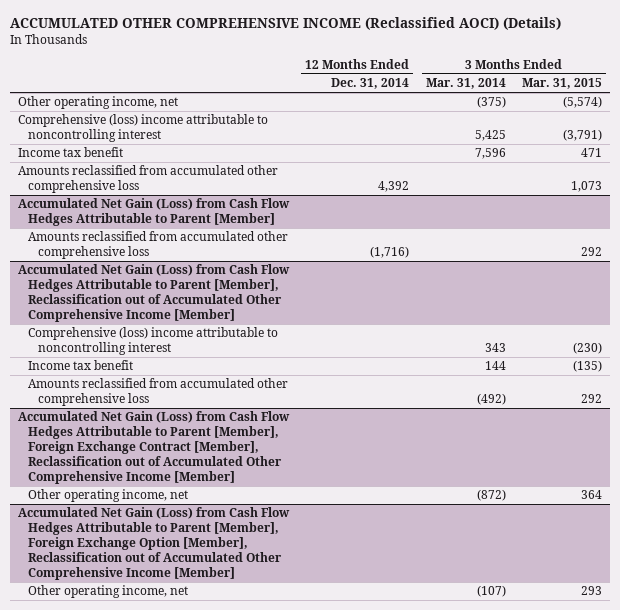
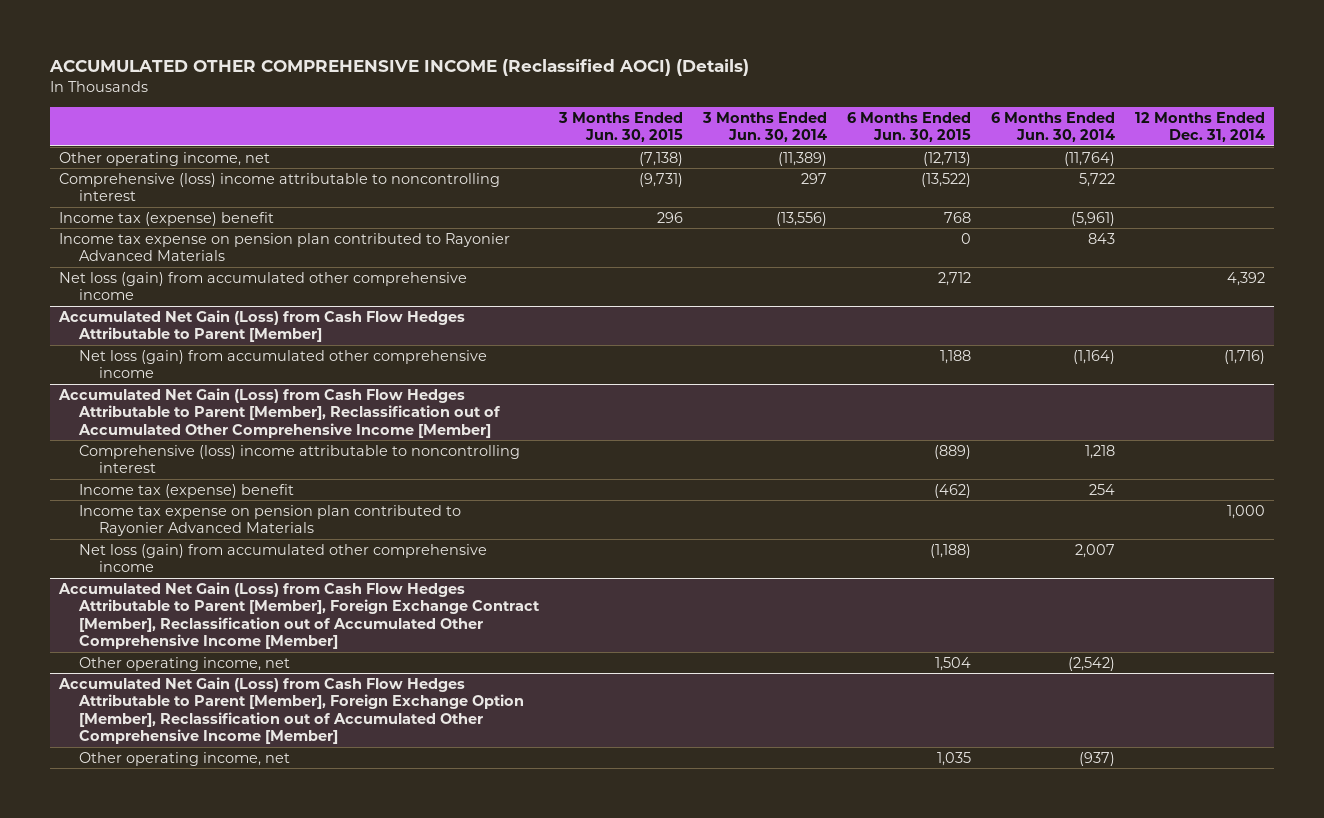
- | 12 Months Ended Dec. 31, 2014 | 3 Months Ended Mar. 31, 2014 | 3 Months Ended Mar. 31, 2015
+ | 3 Months Ended Jun. 30, 2015 | 3 Months Ended Jun. 30, 2014 | 6 Months Ended Jun. 30, 2015 | 6 Months Ended Jun. 30, 2014 | 12 Months Ended Dec. 31, 2014
- Income tax benefit | | 7,596 | 471
- Amounts reclassified from accumulated other comprehensive loss | 4,392 | | 1,073
+ Income tax (expense) benefit | 296 | (13,556) | 768 | (5,961) |
+ Income tax expense on pension plan contributed to Rayonier Advanced Materials | | | 0 | 843 |
+ Net loss (gain) from accumulated other comprehensive income | | | 2,712 | | 4,392
@ Accumulated Net Gain (Loss) from Cash Flow Hedges Attributable to Parent [Member]
- Amounts reclassified from accumulated other comprehensive loss | (1,716) | | 292
+ Net loss (gain) from accumulated other comprehensive income | | | 1,188 | (1,164) | (1,716)
@ Accumulated Net Gain (Loss) from Cash Flow Hedges Attributable to Parent [Member], Reclassification out of Accumulated Other Comprehensive Income [Member]
- Income tax benefit | | 144 | (135)
- Amounts reclassified from accumulated other comprehensive loss | | (492) | 292
+ Income tax (expense) benefit | | | (462) | 254 |
+ Income tax expense on pension plan contributed to Rayonier Advanced Materials | | | | | 1,000
+ Net loss (gain) from accumulated other comprehensive income | | | (1,188) | 2,007 |

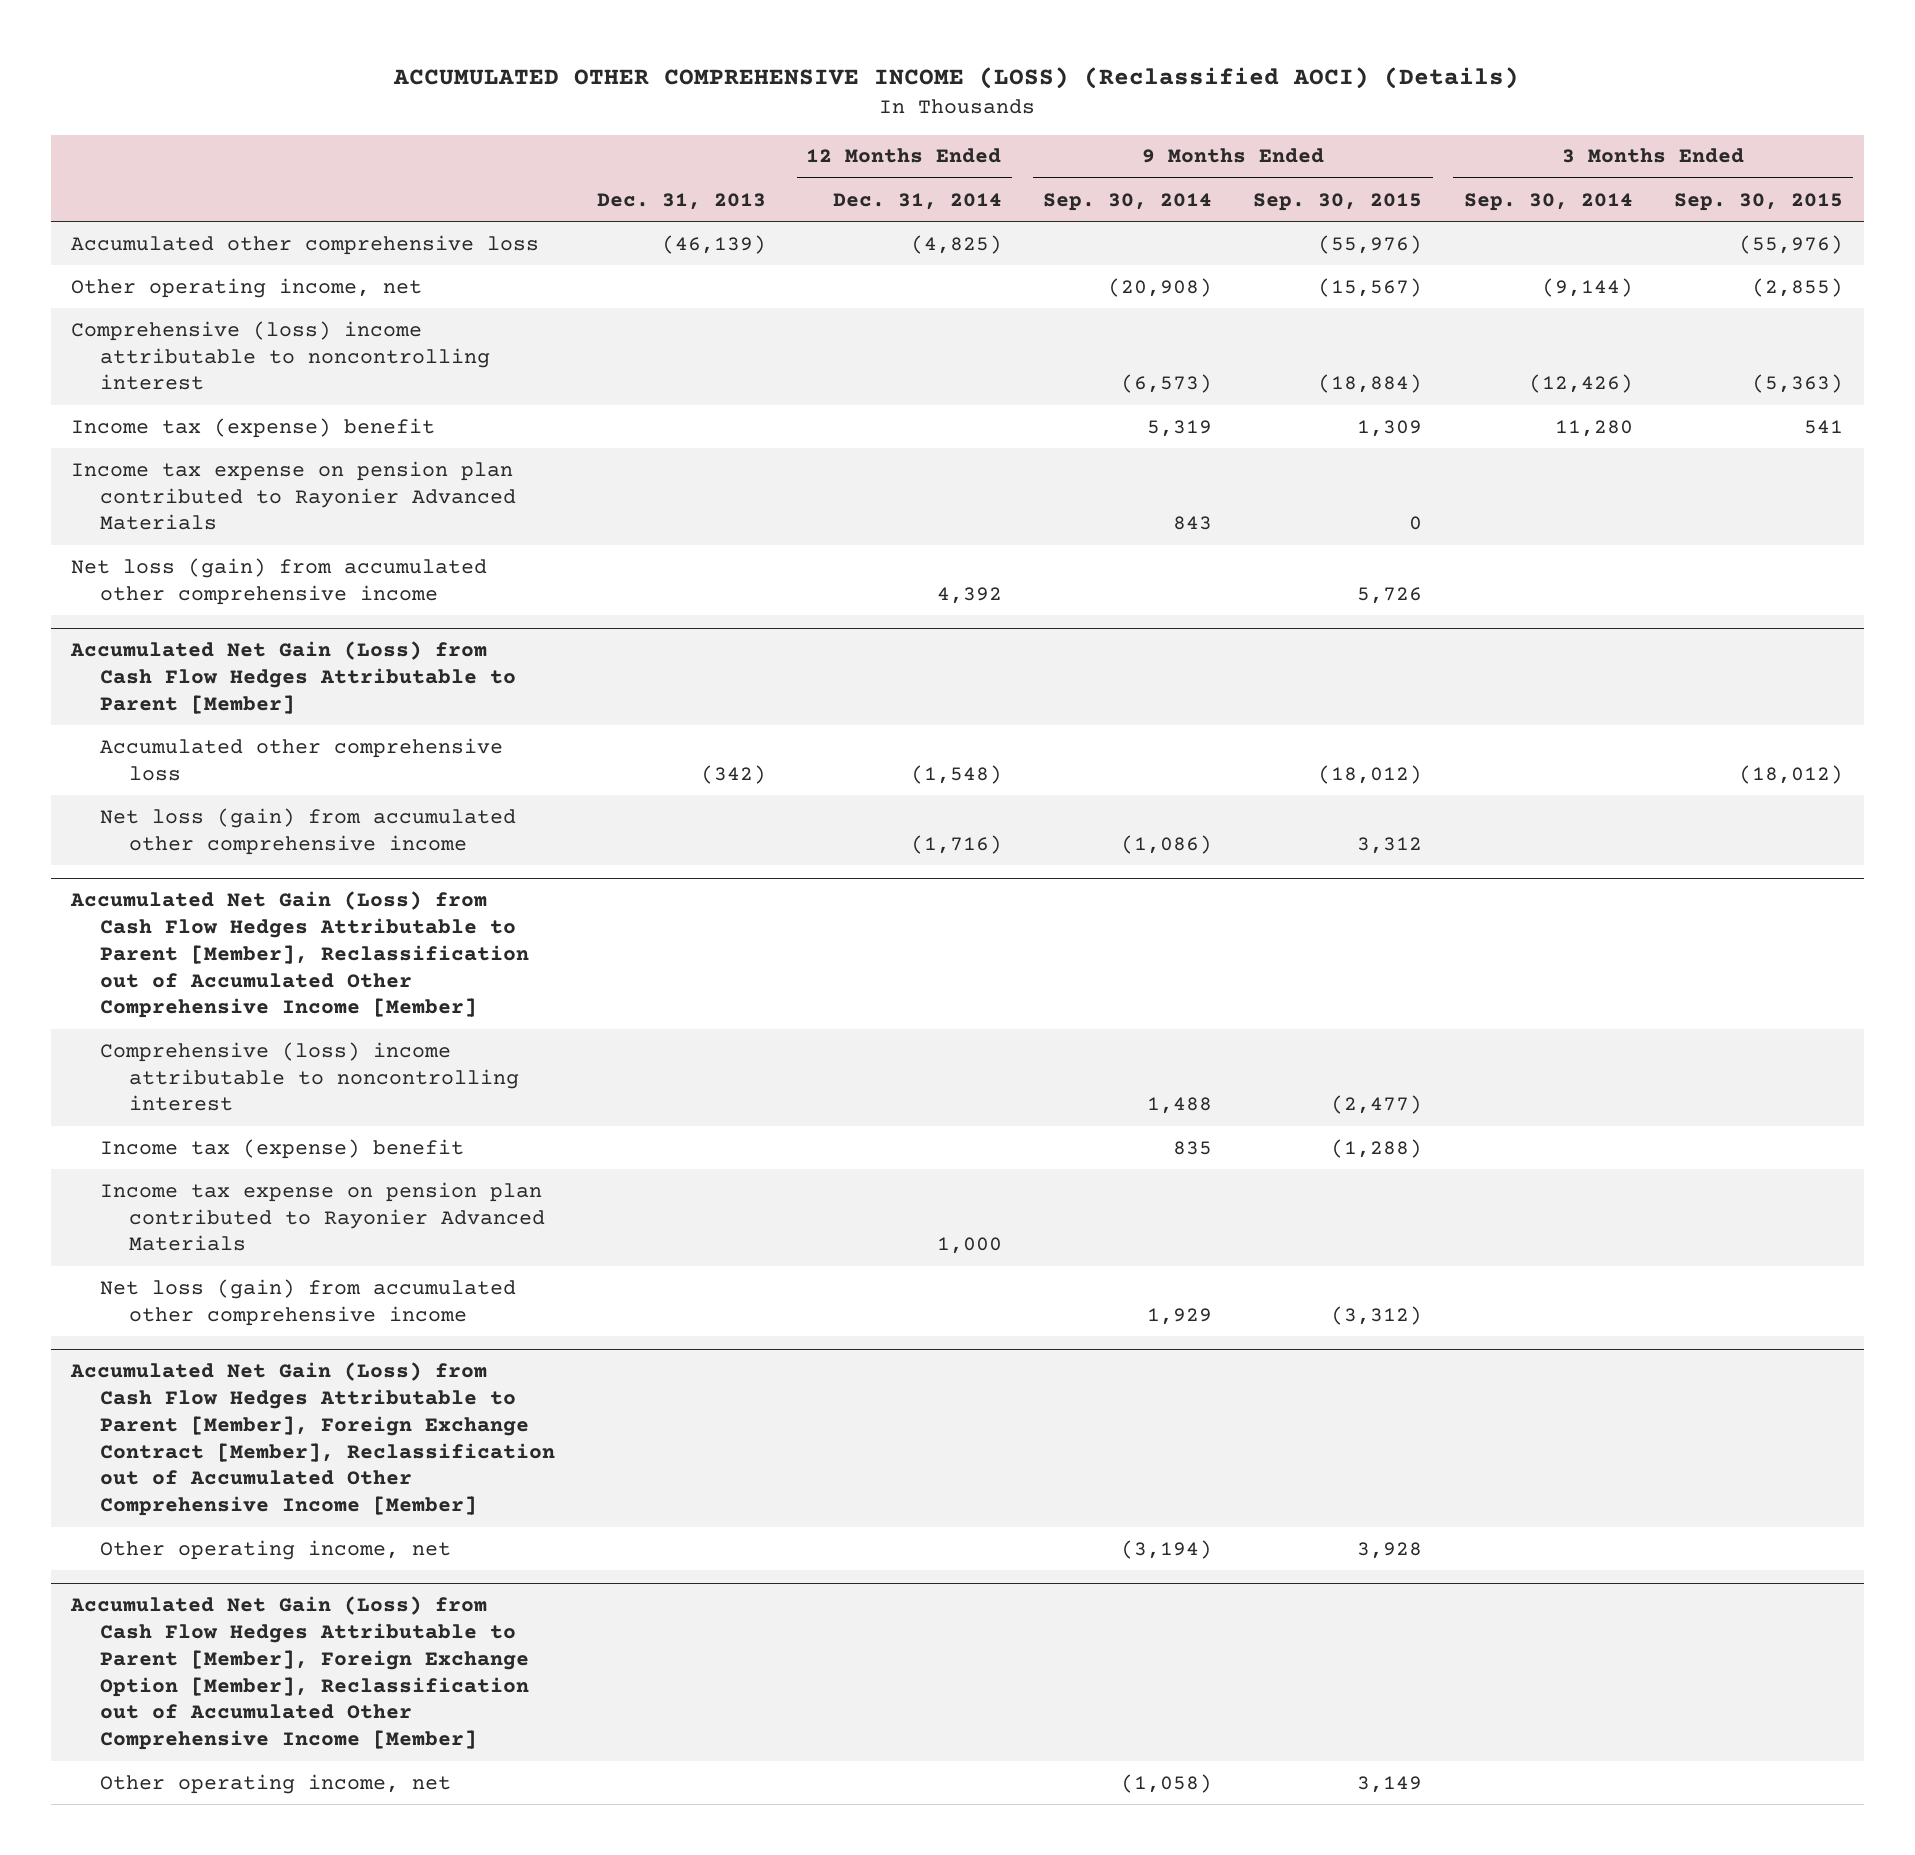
- ACCUMULATED OTHER COMPREHENSIVE INCOME (Reclassified AOCI) (Details)
+ ACCUMULATED OTHER COMPREHENSIVE INCOME (LOSS) (Reclassified AOCI) (Details)
- | 3 Months Ended Jun. 30, 2015 | 3 Months Ended Jun. 30, 2014 | 6 Months Ended Jun. 30, 2015 | 6 Months Ended Jun. 30, 2014 | 12 Months Ended Dec. 31, 2014
+ | Dec. 31, 2013 | 12 Months Ended Dec. 31, 2014 | 9 Months Ended Sep. 30, 2014 | 9 Months Ended Sep. 30, 2015 | 3 Months Ended Sep. 30, 2014 | 3 Months Ended Sep. 30, 2015
+ Accumulated other comprehensive loss | (46,139) | (4,825) | | (55,976) | | (55,976)
@ Accumulated Net Gain (Loss) from Cash Flow Hedges Attributable to Parent [Member]
+ Accumulated other comprehensive loss | (342) | (1,548) | | (18,012) | | (18,012)

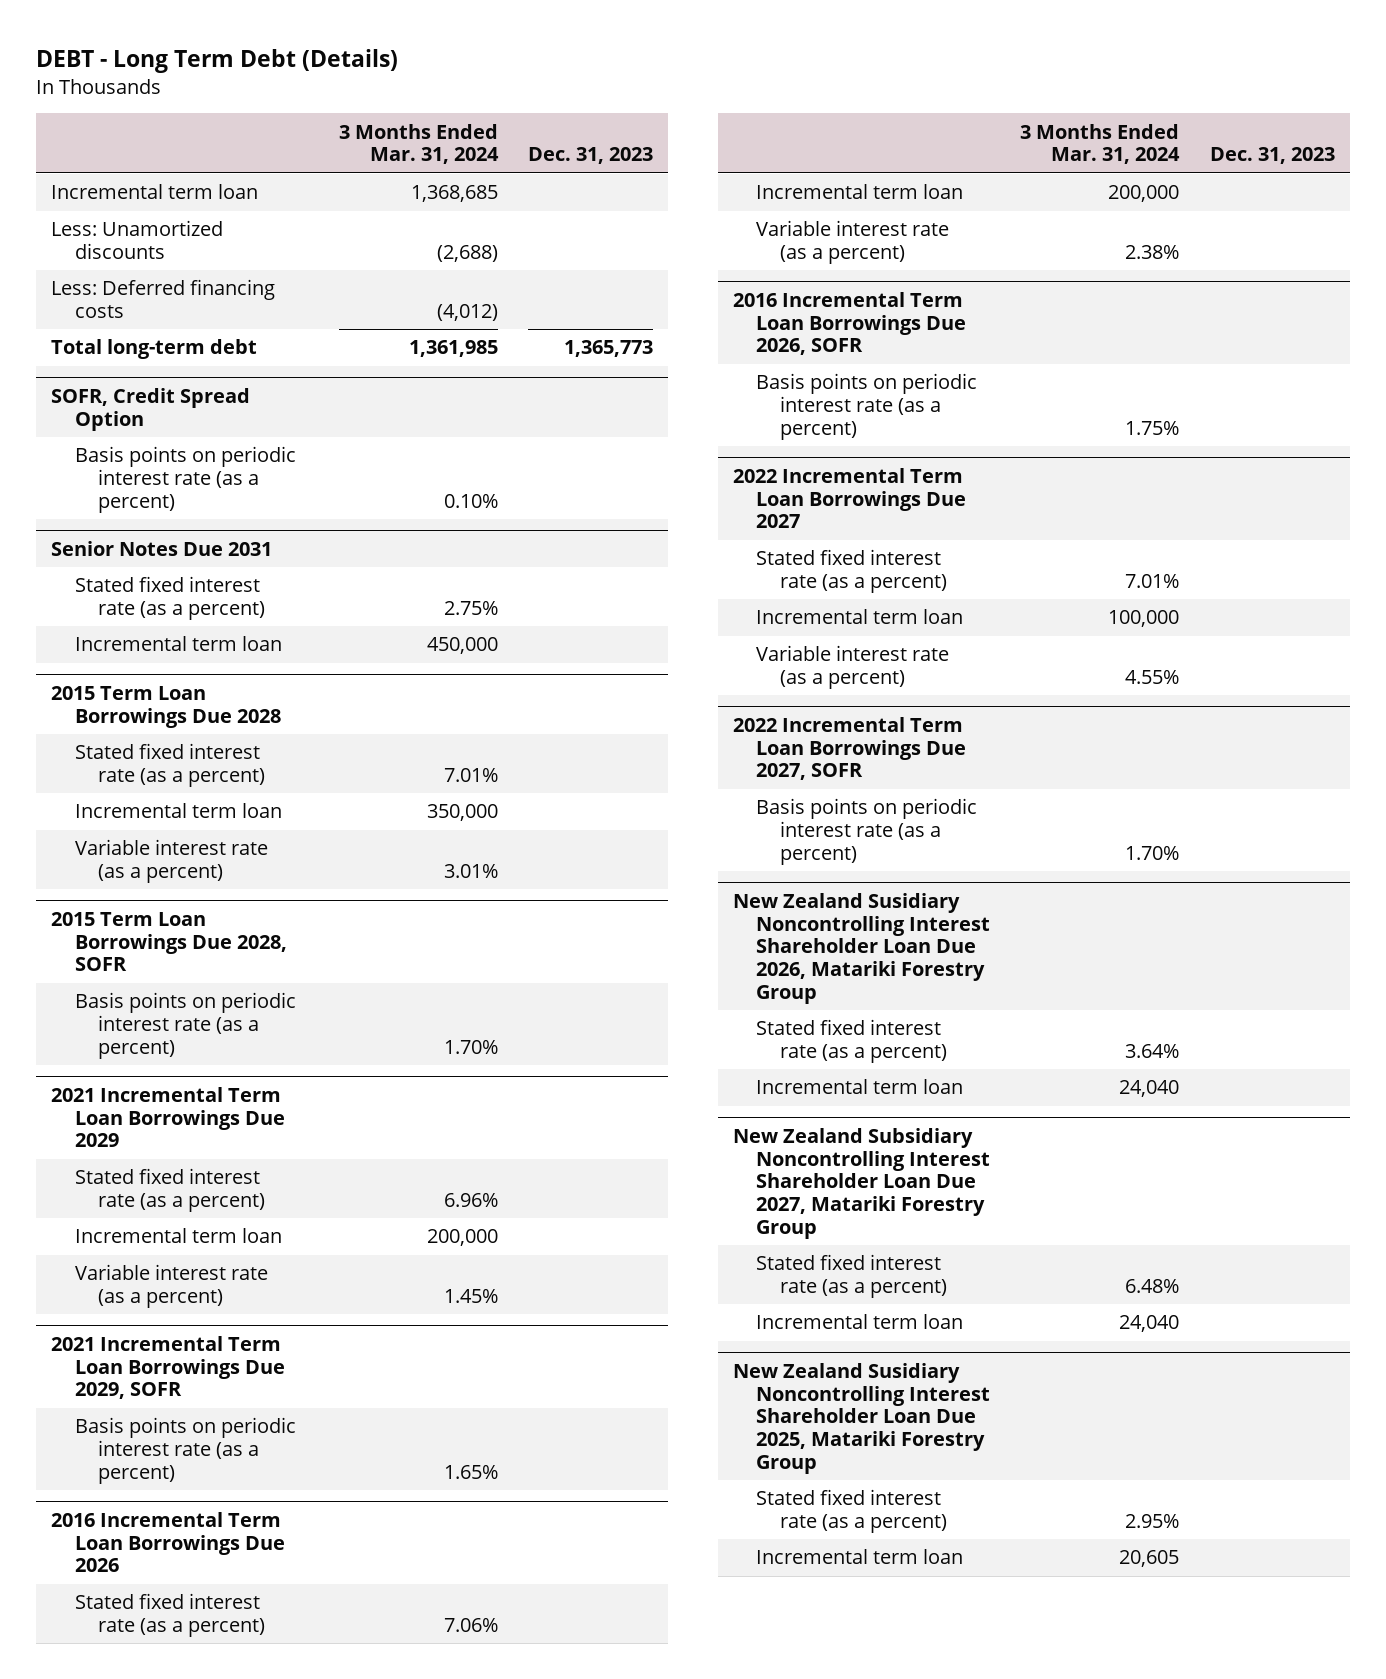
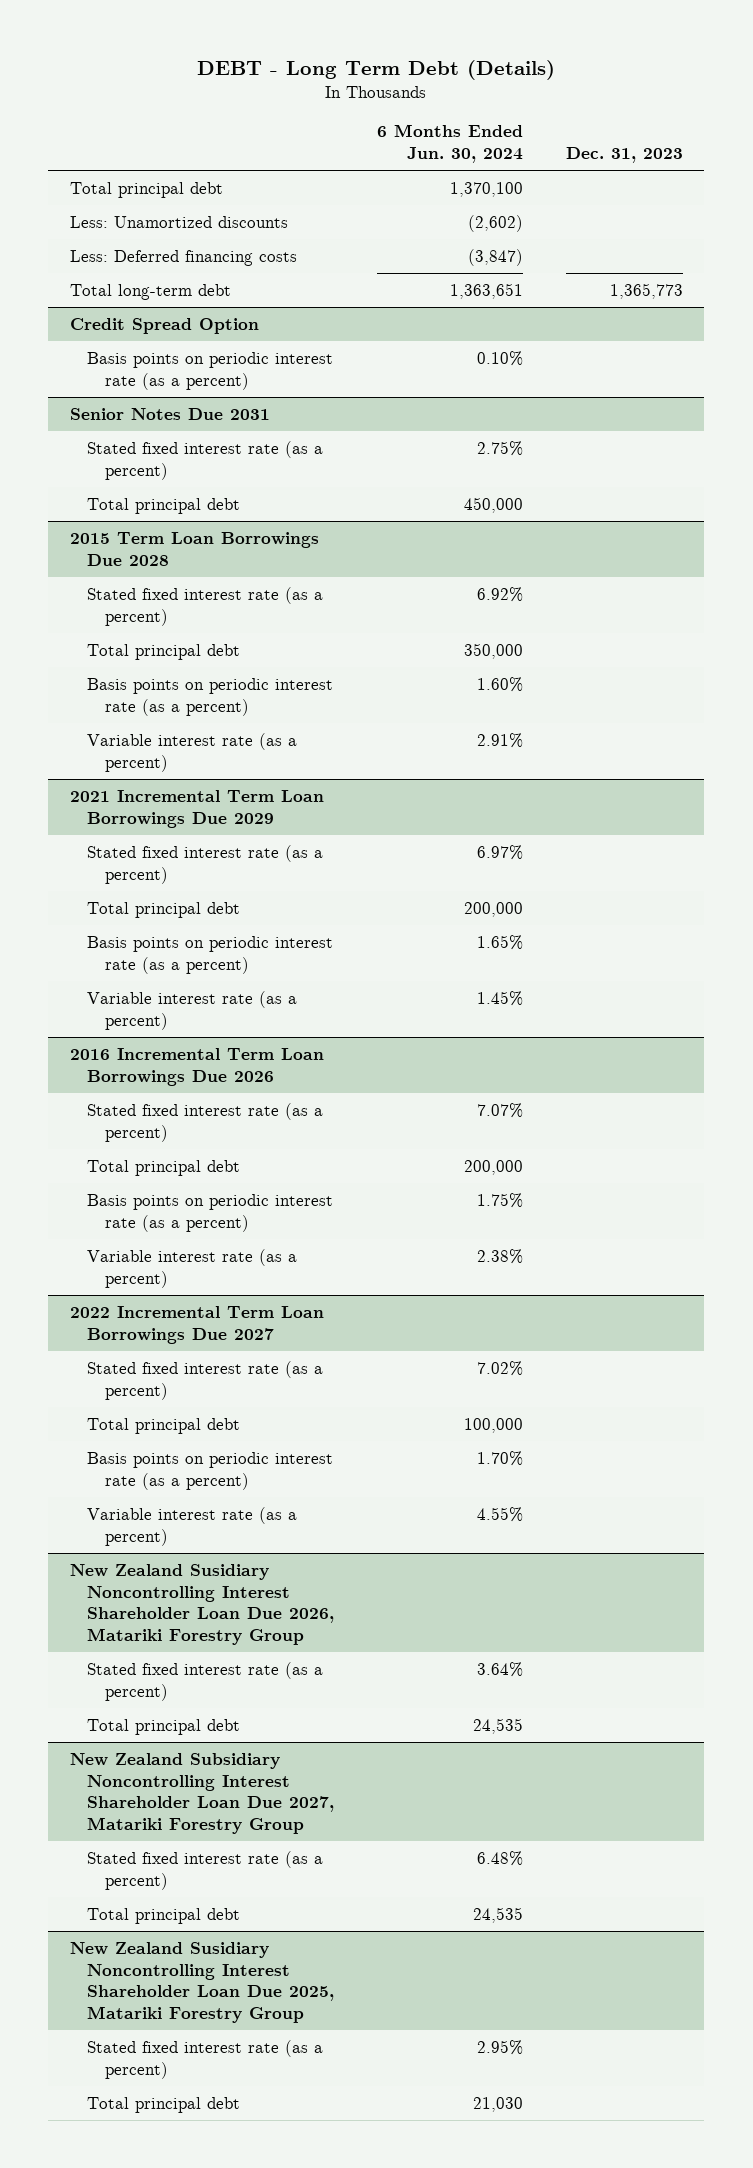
- | 3 Months Ended Mar. 31, 2024 | Dec. 31, 2023
+ | 6 Months Ended Jun. 30, 2024 | Dec. 31, 2023
- Incremental term loan | 1,368,685 |
+ Total principal debt | 1,370,100 |
- SOFR, Credit Spread Option
+ Credit Spread Option
@ Senior Notes Due 2031
- Incremental term loan | 450,000 |
+ Total principal debt | 450,000 |
@ 2015 Term Loan Borrowings Due 2028
- Incremental term loan | 350,000 |
+ Total principal debt | 350,000 |
+ Basis points on periodic interest rate (as a percent) | 1.60% |
- 2015 Term Loan Borrowings Due 2028, SOFR
- Basis points on periodic interest rate (as a percent) | 1.70% |
@ 2021 Incremental Term Loan Borrowings Due 2029
- Incremental term loan | 200,000 |
+ Total principal debt | 200,000 |
+ Basis points on periodic interest rate (as a percent) | 1.65% |
- 2021 Incremental Term Loan Borrowings Due 2029, SOFR
- Basis points on periodic interest rate (as a percent) | 1.65% |
@ 2016 Incremental Term Loan Borrowings Due 2026
- Incremental term loan | 200,000 |
+ Total principal debt | 200,000 |
+ Basis points on periodic interest rate (as a percent) | 1.75% |
- 2016 Incremental Term Loan Borrowings Due 2026, SOFR
- Basis points on periodic interest rate (as a percent) | 1.75% |
@ 2022 Incremental Term Loan Borrowings Due 2027
- Incremental term loan | 100,000 |
+ Total principal debt | 100,000 |
+ Basis points on periodic interest rate (as a percent) | 1.70% |
- 2022 Incremental Term Loan Borrowings Due 2027, SOFR
- Basis points on periodic interest rate (as a percent) | 1.70% |
@ New Zealand Susidiary Noncontrolling Interest Shareholder Loan Due 2026, Matariki Forestry Group
- Incremental term loan | 24,040 |
+ Total principal debt | 24,535 |
@ New Zealand Subsidiary Noncontrolling Interest Shareholder Loan Due 2027, Matariki Forestry Group
- Incremental term loan | 24,040 |
+ Total principal debt | 24,535 |
@ New Zealand Susidiary Noncontrolling Interest Shareholder Loan Due 2025, Matariki Forestry Group
- Incremental term loan | 20,605 |
+ Total principal debt | 21,030 |

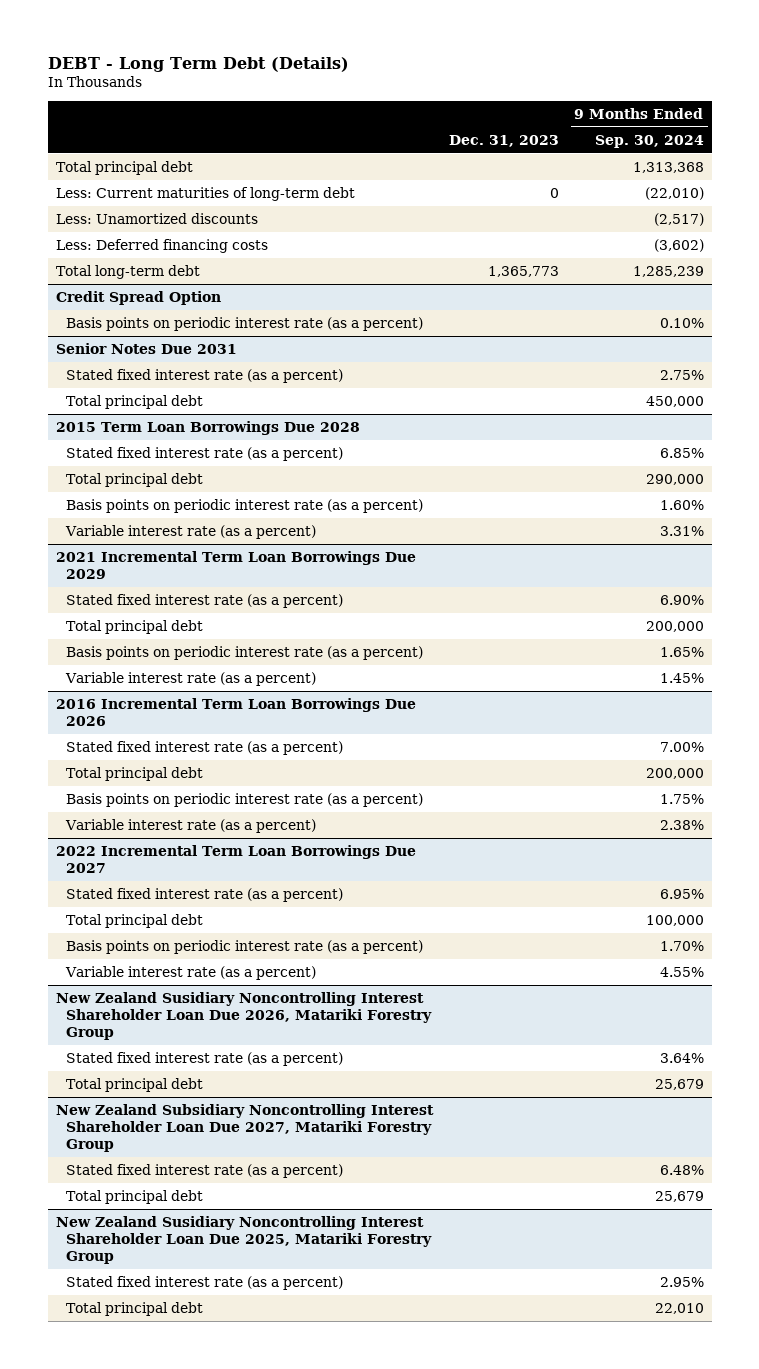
- | 6 Months Ended Jun. 30, 2024 | Dec. 31, 2023
+ | Dec. 31, 2023 | 9 Months Ended Sep. 30, 2024
+ Less: Current maturities of long-term debt | 0 | (22,010)

